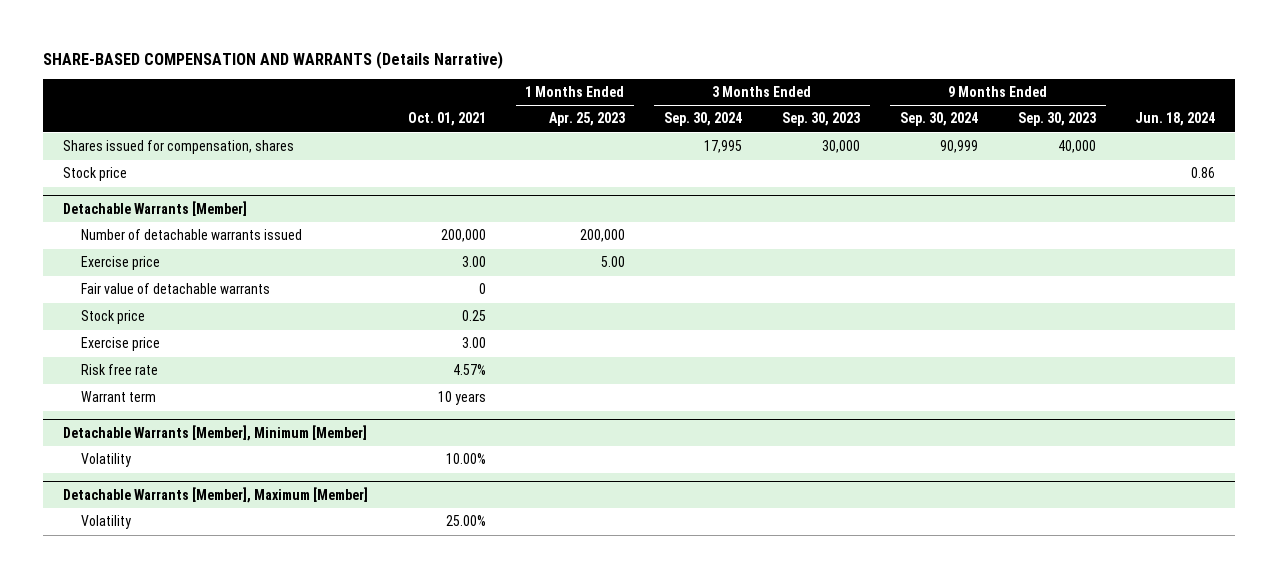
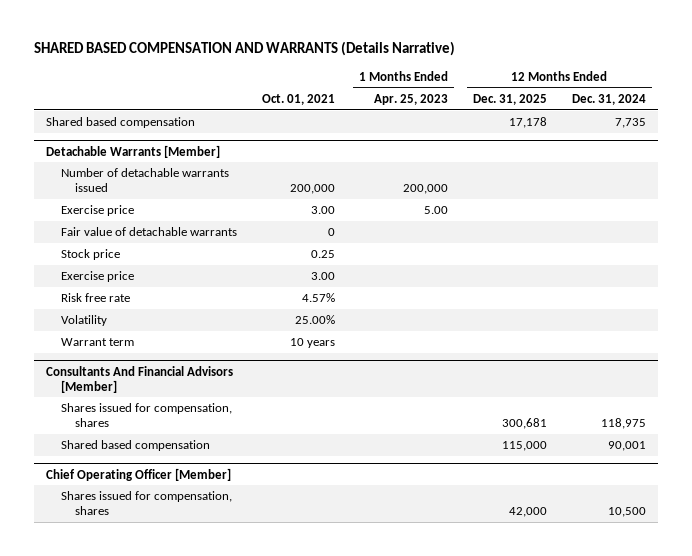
- SHARE-BASED COMPENSATION AND WARRANTS (Details Narrative)
+ SHARED BASED COMPENSATION AND WARRANTS (Details Narrative)
- | Oct. 01, 2021 | 1 Months Ended Apr. 25, 2023 | 3 Months Ended Sep. 30, 2024 | 3 Months Ended Sep. 30, 2023 | 9 Months Ended Sep. 30, 2024 | 9 Months Ended Sep. 30, 2023 | Jun. 18, 2024
+ | Oct. 01, 2021 | 1 Months Ended Apr. 25, 2023 | 12 Months Ended Dec. 31, 2025 | 12 Months Ended Dec. 31, 2024
- Shares issued for compensation, shares | | | 17,995 | 30,000 | 90,999 | 40,000 |
- Stock price | | | | | | | 0.86
+ Shared based compensation | | | 17,178 | 7,735
- Detachable Warrants [Member], Minimum [Member]
- Volatility | 10.00% | | | | | |
- Detachable Warrants [Member], Maximum [Member]
@ Detachable Warrants [Member]
moved down: Warrant term | 10 years | | |
+ Consultants And Financial Advisors [Member]
+ Shares issued for compensation, shares | | | 300,681 | 118,975
+ Shared based compensation | | | 115,000 | 90,001
+ Chief Operating Officer [Member]
+ Shares issued for compensation, shares | | | 42,000 | 10,500

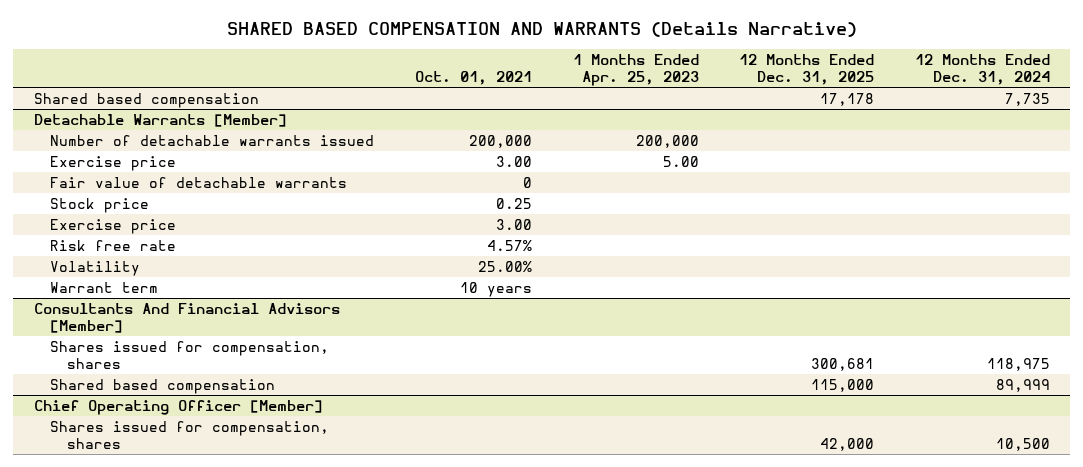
@ Consultants And Financial Advisors [Member]
- Shared based compensation | | | 115,000 | 90,001
+ Shared based compensation | | | 115,000 | 89,999

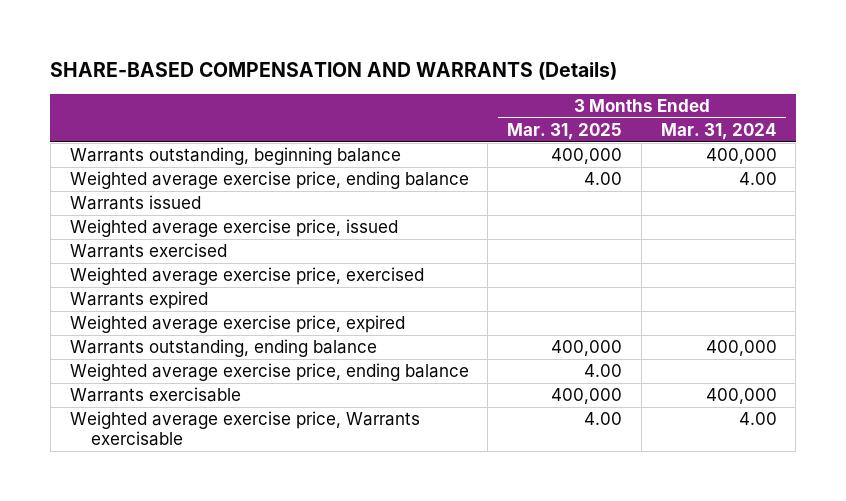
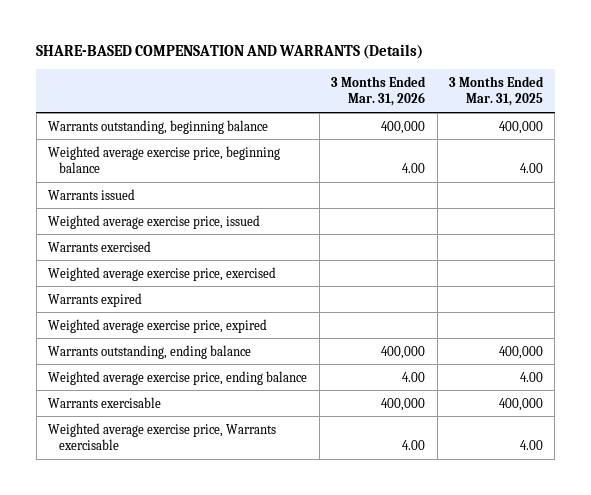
- | 3 Months Ended Mar. 31, 2025 | 3 Months Ended Mar. 31, 2024
+ | 3 Months Ended Mar. 31, 2026 | 3 Months Ended Mar. 31, 2025
- Weighted average exercise price, ending balance | 4.00 | 4.00
+ Weighted average exercise price, beginning balance | 4.00 | 4.00

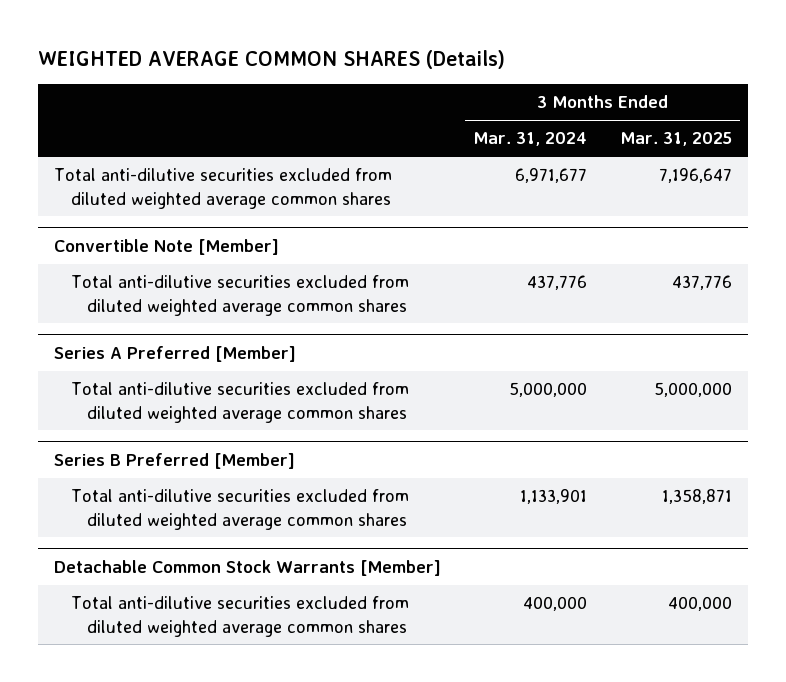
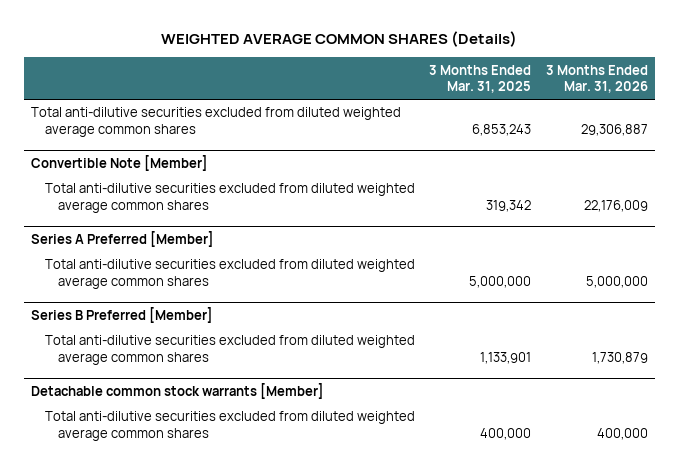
- | 3 Months Ended Mar. 31, 2024 | 3 Months Ended Mar. 31, 2025
+ | 3 Months Ended Mar. 31, 2025 | 3 Months Ended Mar. 31, 2026
- Total anti-dilutive securities excluded from diluted weighted average common shares | 6,971,677 | 7,196,647
+ Total anti-dilutive securities excluded from diluted weighted average common shares | 6,853,243 | 29,306,887
@ Convertible Note [Member]
- Total anti-dilutive securities excluded from diluted weighted average common shares | 437,776 | 437,776
+ Total anti-dilutive securities excluded from diluted weighted average common shares | 319,342 | 22,176,009
@ Series B Preferred [Member]
- Total anti-dilutive securities excluded from diluted weighted average common shares | 1,133,901 | 1,358,871
- Detachable Common Stock Warrants [Member]
@ Series B Preferred [Member]
+ Total anti-dilutive securities excluded from diluted weighted average common shares | 1,133,901 | 1,730,879
+ Detachable common stock warrants [Member]

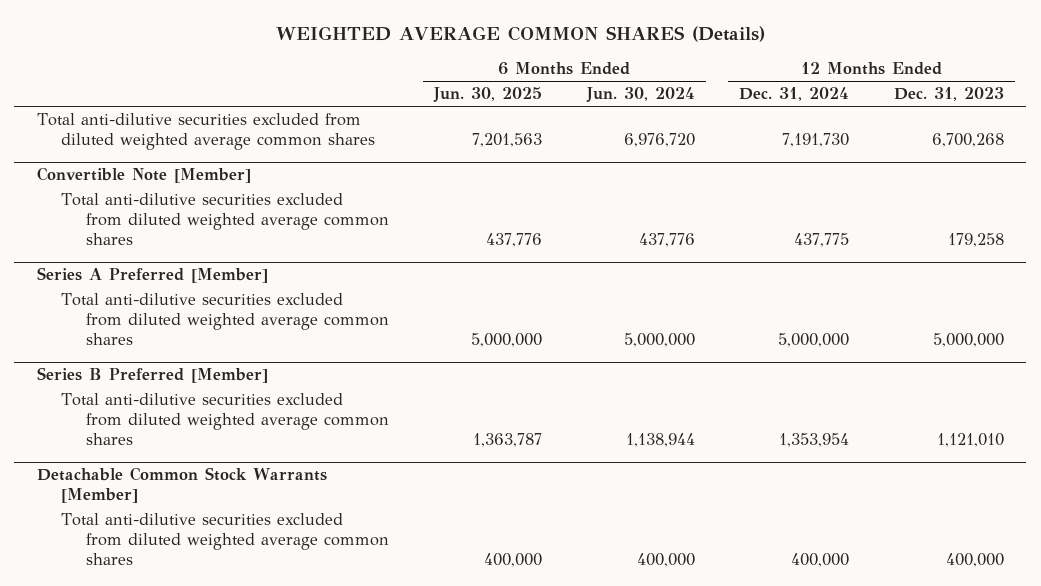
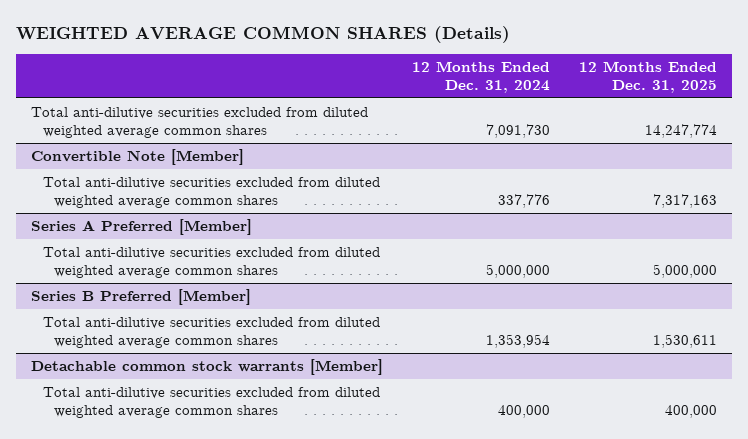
- | 6 Months Ended Jun. 30, 2025 | 6 Months Ended Jun. 30, 2024 | 12 Months Ended Dec. 31, 2024 | 12 Months Ended Dec. 31, 2023
+ | 12 Months Ended Dec. 31, 2024 | 12 Months Ended Dec. 31, 2025
- Total anti-dilutive securities excluded from diluted weighted average common shares | 7,201,563 | 6,976,720 | 7,191,730 | 6,700,268
+ Total anti-dilutive securities excluded from diluted weighted average common shares | 7,091,730 | 14,247,774
@ Convertible Note [Member]
- Total anti-dilutive securities excluded from diluted weighted average common shares | 437,776 | 437,776 | 437,775 | 179,258
+ Total anti-dilutive securities excluded from diluted weighted average common shares | 337,776 | 7,317,163
- Detachable Common Stock Warrants [Member]
+ Detachable common stock warrants [Member]

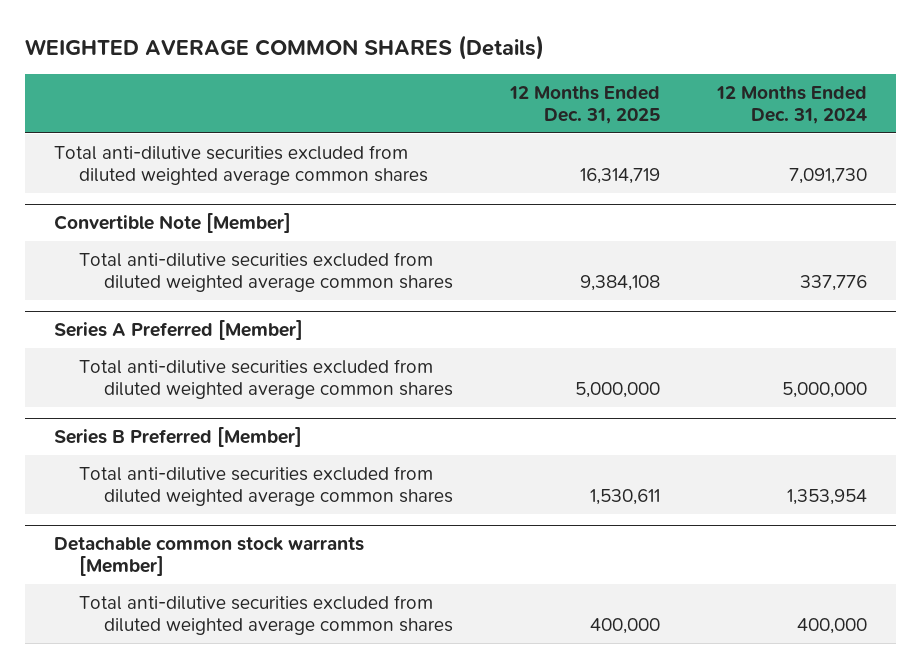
- | 12 Months Ended Dec. 31, 2024 | 12 Months Ended Dec. 31, 2025
+ | 12 Months Ended Dec. 31, 2025 | 12 Months Ended Dec. 31, 2024
- Total anti-dilutive securities excluded from diluted weighted average common shares | 7,091,730 | 14,247,774
+ Total anti-dilutive securities excluded from diluted weighted average common shares | 16,314,719 | 7,091,730
@ Convertible Note [Member]
- Total anti-dilutive securities excluded from diluted weighted average common shares | 337,776 | 7,317,163
+ Total anti-dilutive securities excluded from diluted weighted average common shares | 9,384,108 | 337,776

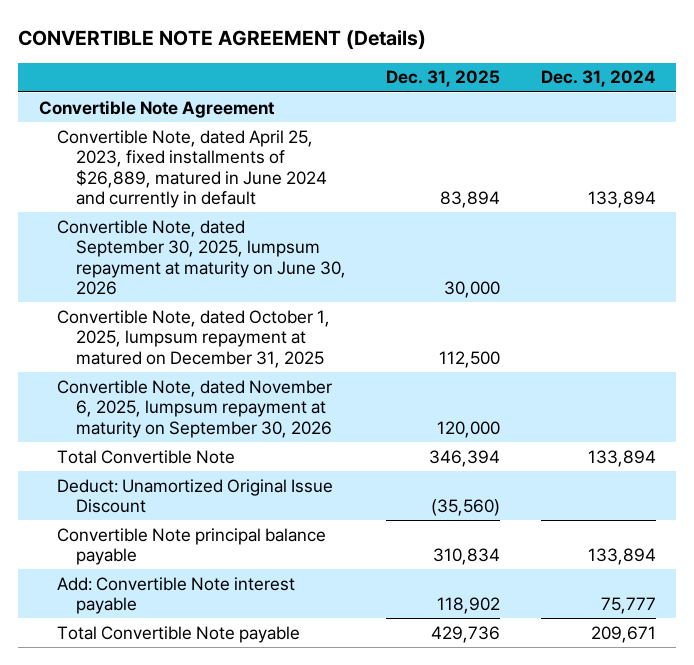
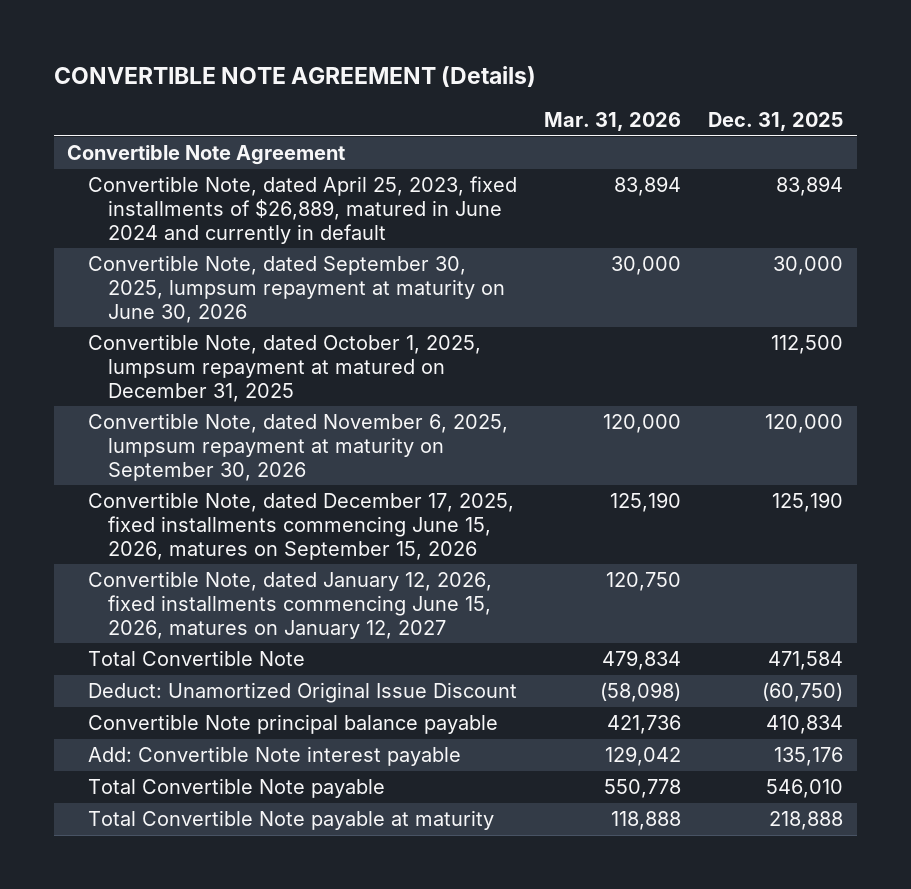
- | Dec. 31, 2025 | Dec. 31, 2024
+ | Mar. 31, 2026 | Dec. 31, 2025
- Total Convertible Note | 346,394 | 133,894
- Deduct: Unamortized Original Issue Discount | (35,560) |
- Convertible Note principal balance payable | 310,834 | 133,894
- Add: Convertible Note interest payable | 118,902 | 75,777
- Total Convertible Note payable | 429,736 | 209,671
+ Convertible Note, dated December 17, 2025, fixed installments commencing June 15, 2026, matures on September 15, 2026 | 125,190 | 125,190
+ Convertible Note, dated January 12, 2026, fixed installments commencing June 15, 2026, matures on January 12, 2027 | 120,750 |
+ Total Convertible Note | 479,834 | 471,584
+ Deduct: Unamortized Original Issue Discount | (58,098) | (60,750)
+ Convertible Note principal balance payable | 421,736 | 410,834
+ Add: Convertible Note interest payable | 129,042 | 135,176
+ Total Convertible Note payable | 550,778 | 546,010
+ Total Convertible Note payable at maturity | 118,888 | 218,888

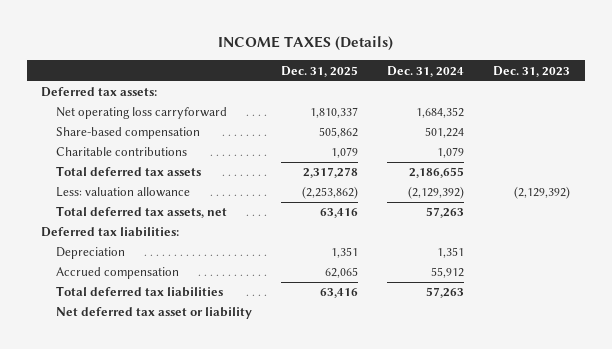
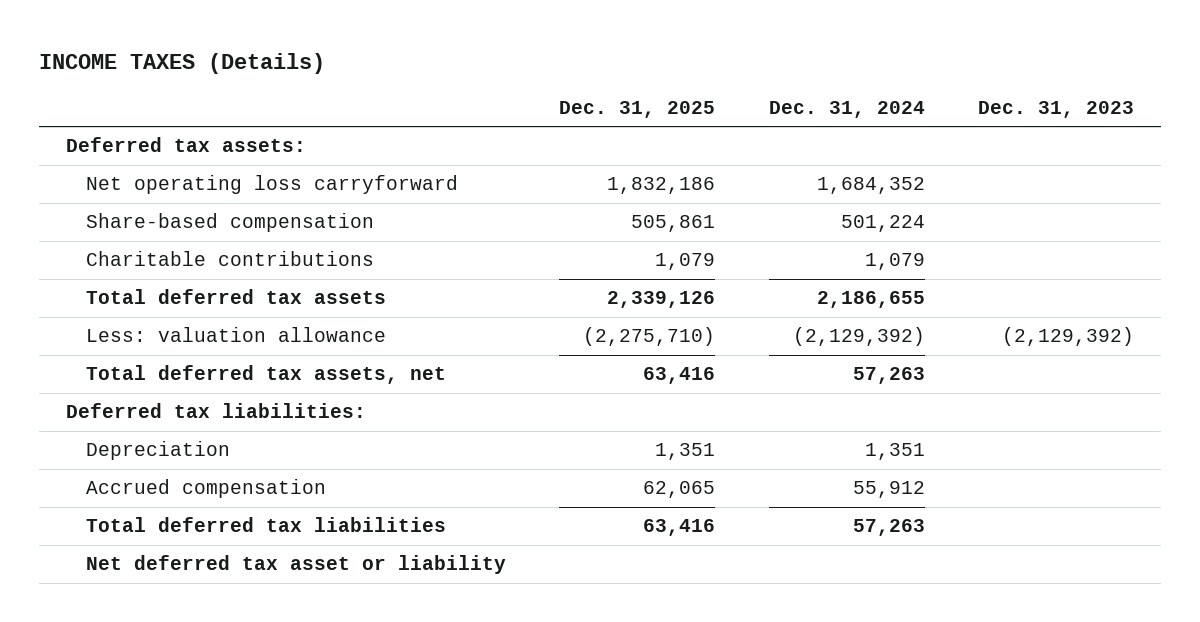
- Net operating loss carryforward | 1,810,337 | 1,684,352 |
- Share-based compensation | 505,862 | 501,224 |
+ Net operating loss carryforward | 1,832,186 | 1,684,352 |
+ Share-based compensation | 505,861 | 501,224 |
- Total deferred tax assets | 2,317,278 | 2,186,655 |
- Less: valuation allowance | (2,253,862) | (2,129,392) | (2,129,392)
+ Total deferred tax assets | 2,339,126 | 2,186,655 |
+ Less: valuation allowance | (2,275,710) | (2,129,392) | (2,129,392)

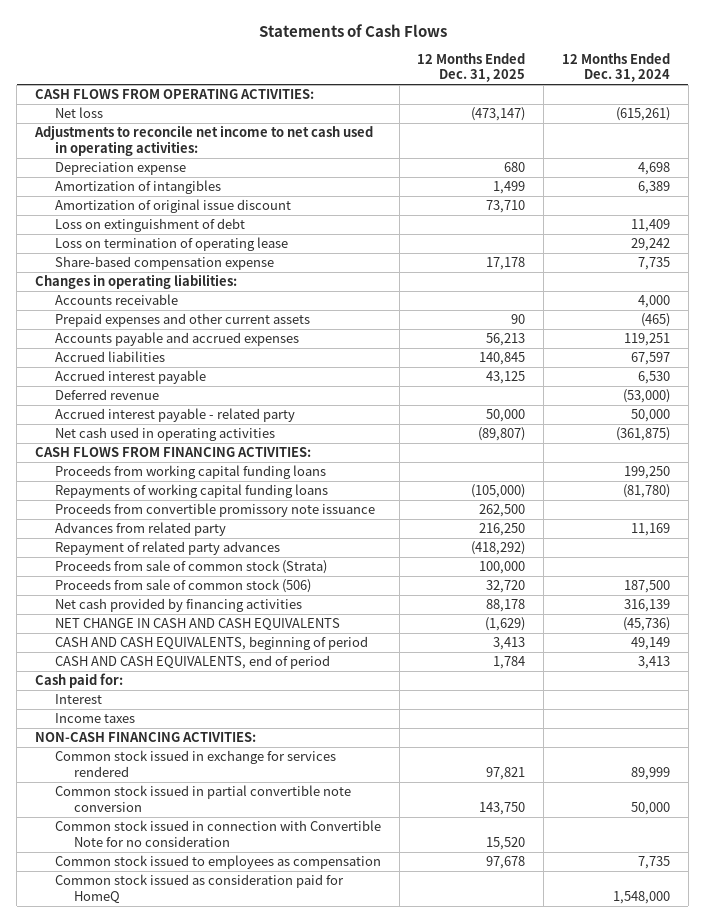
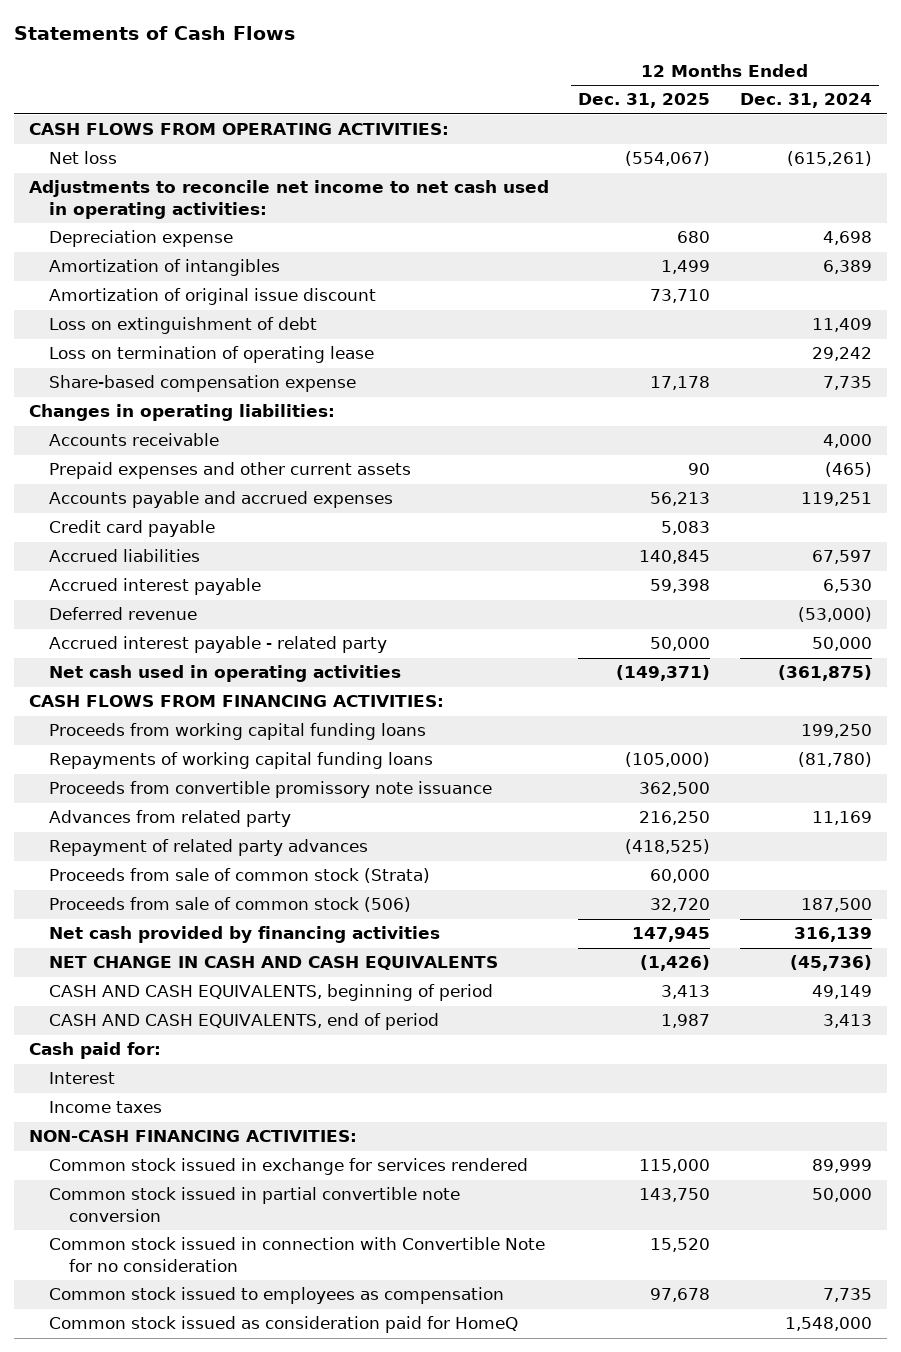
- Net loss | (473,147) | (615,261)
+ Net loss | (554,067) | (615,261)
+ Credit card payable | 5,083 |
- Accrued interest payable | 43,125 | 6,530
+ Accrued interest payable | 59,398 | 6,530
- Net cash used in operating activities | (89,807) | (361,875)
+ Net cash used in operating activities | (149,371) | (361,875)
- Proceeds from convertible promissory note issuance | 262,500 |
+ Proceeds from convertible promissory note issuance | 362,500 |
- Repayment of related party advances | (418,292) |
- Proceeds from sale of common stock (Strata) | 100,000 |
+ Repayment of related party advances | (418,525) |
+ Proceeds from sale of common stock (Strata) | 60,000 |
- Net cash provided by financing activities | 88,178 | 316,139
- NET CHANGE IN CASH AND CASH EQUIVALENTS | (1,629) | (45,736)
+ Net cash provided by financing activities | 147,945 | 316,139
+ NET CHANGE IN CASH AND CASH EQUIVALENTS | (1,426) | (45,736)
- CASH AND CASH EQUIVALENTS, end of period | 1,784 | 3,413
+ CASH AND CASH EQUIVALENTS, end of period | 1,987 | 3,413
- Common stock issued in exchange for services rendered | 97,821 | 89,999
+ Common stock issued in exchange for services rendered | 115,000 | 89,999

